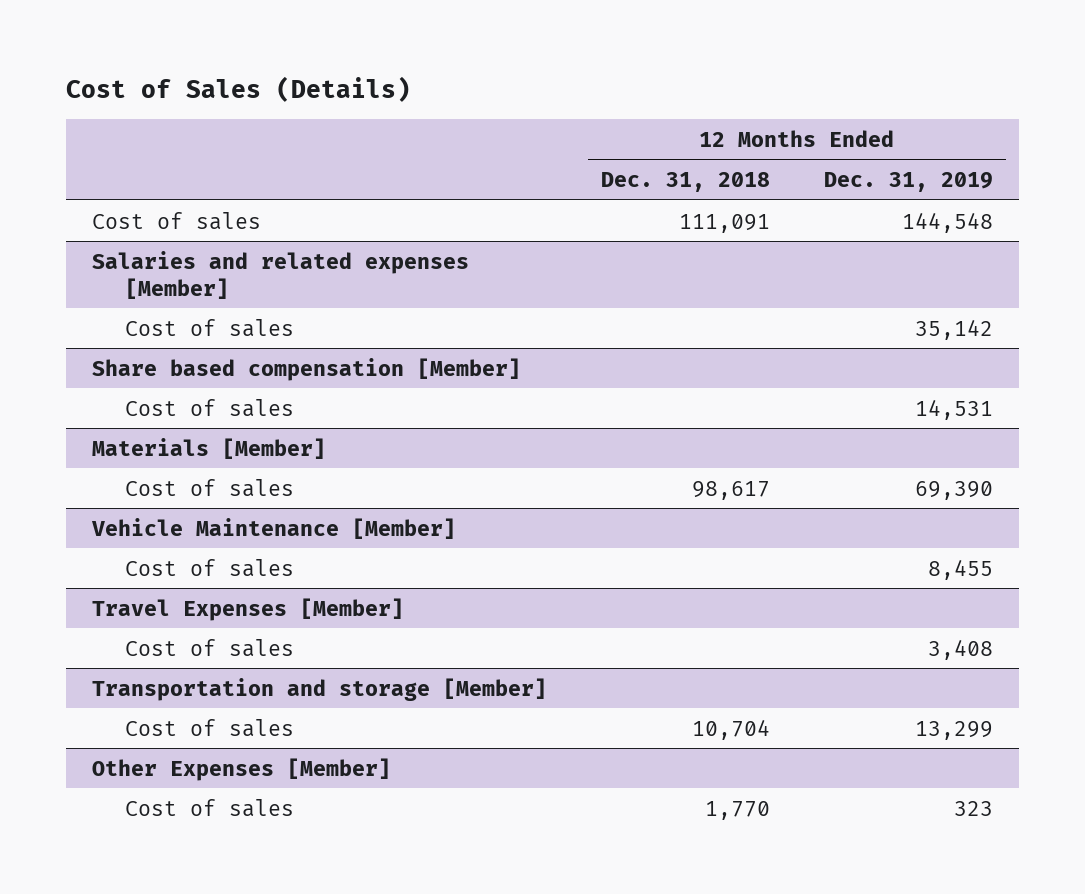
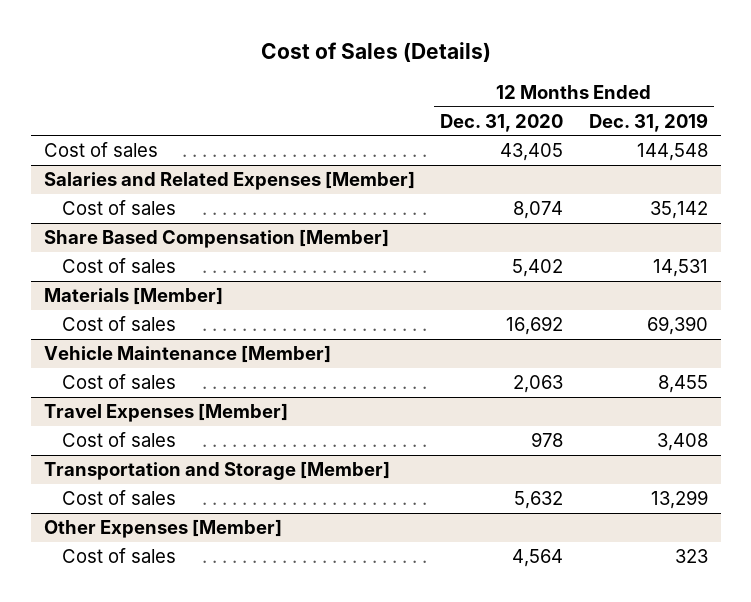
- | 12 Months Ended Dec. 31, 2018 | 12 Months Ended Dec. 31, 2019
+ | 12 Months Ended Dec. 31, 2020 | 12 Months Ended Dec. 31, 2019
- Salaries and related expenses [Member]
+ Salaries and Related Expenses [Member]
- Share based compensation [Member]
+ Share Based Compensation [Member]
- Transportation and storage [Member]
+ Transportation and Storage [Member]

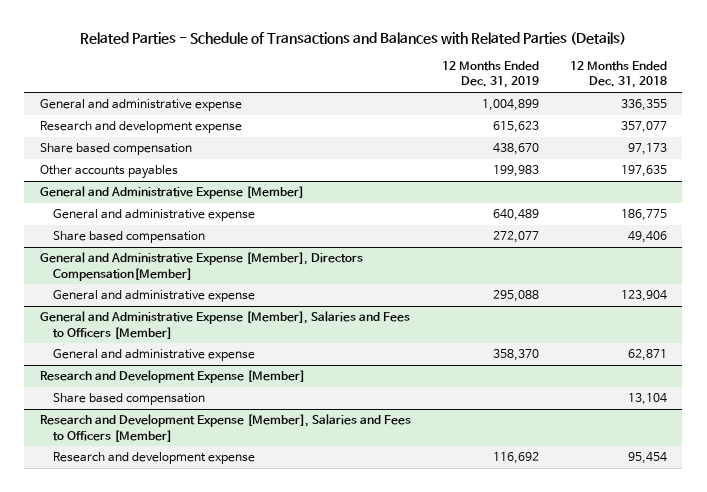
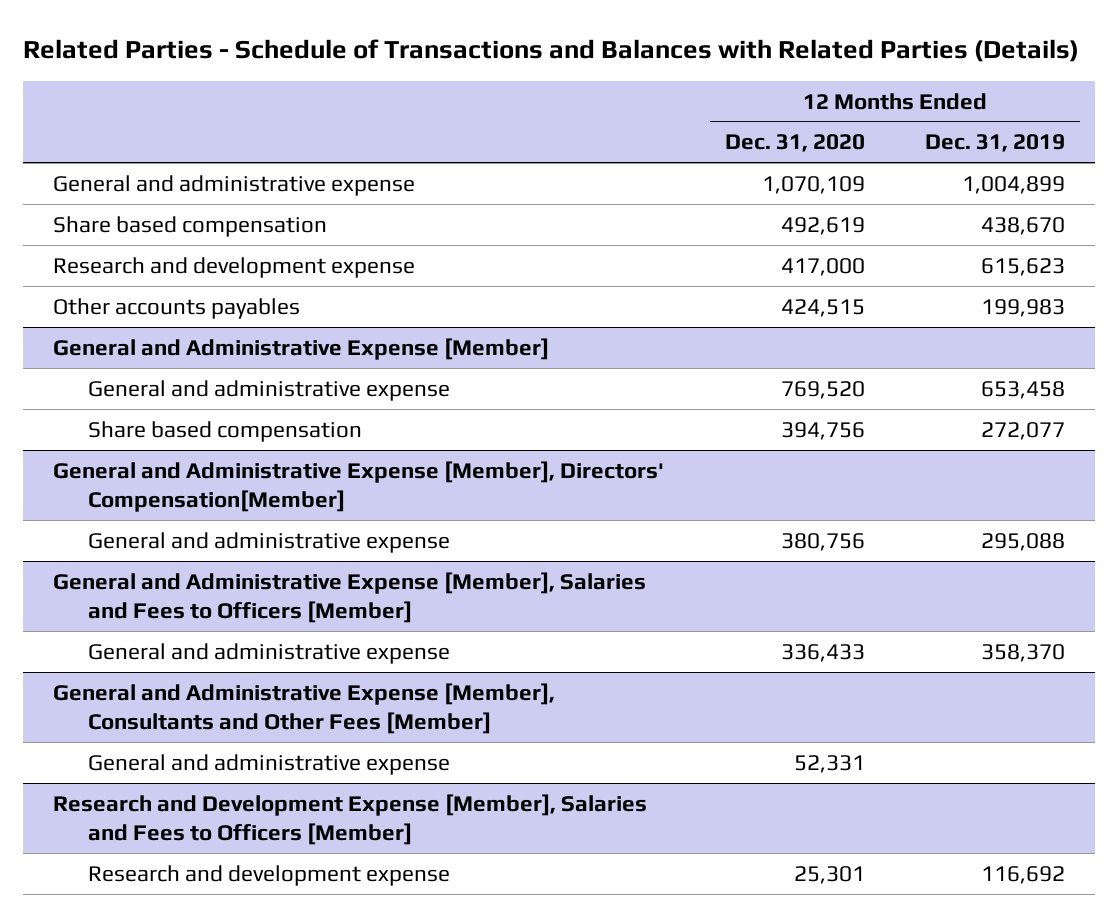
- | 12 Months Ended Dec. 31, 2019 | 12 Months Ended Dec. 31, 2018
+ | 12 Months Ended Dec. 31, 2020 | 12 Months Ended Dec. 31, 2019
moved down: Research and development expense | 417,000 | 615,623
@ General and Administrative Expense [Member]
- General and administrative expense | 640,489 | 186,775
+ General and administrative expense | 769,520 | 653,458
- General and Administrative Expense [Member], Directors Compensation[Member]
+ General and Administrative Expense [Member], Directors' Compensation[Member]
- Research and Development Expense [Member]
- Share based compensation | | 13,104
+ General and Administrative Expense [Member], Consultants and Other Fees [Member]
+ General and administrative expense | 52,331 |

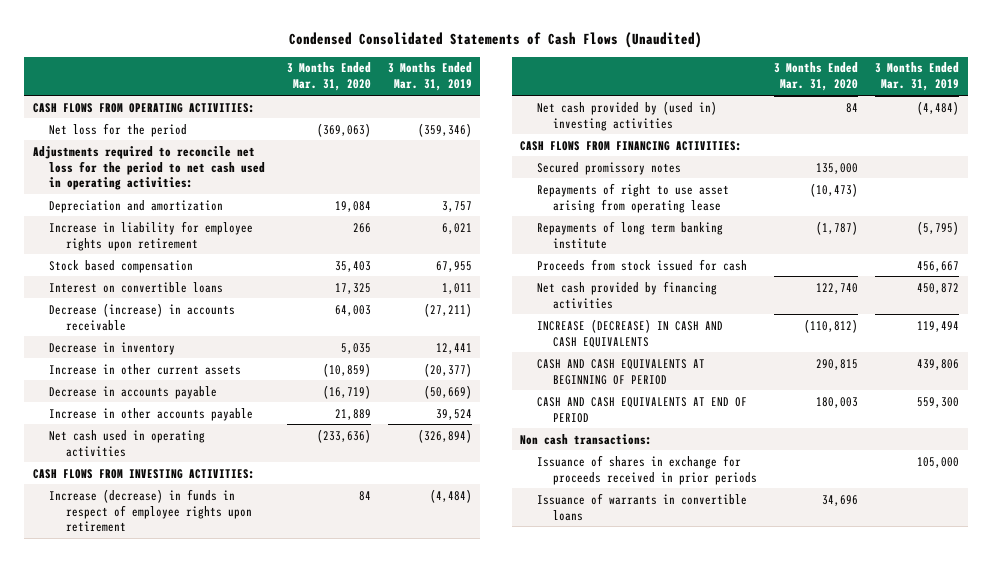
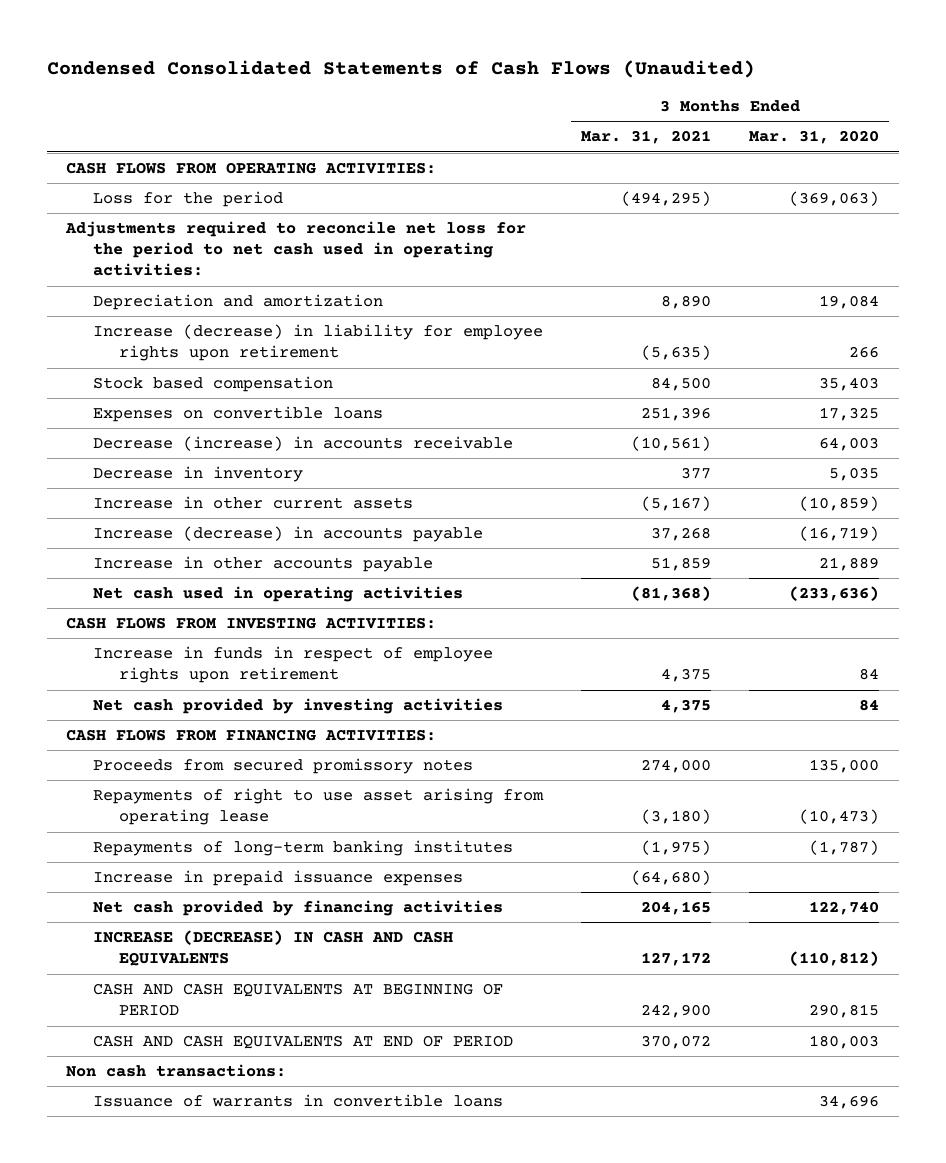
- | 3 Months Ended Mar. 31, 2020 | 3 Months Ended Mar. 31, 2019
+ | 3 Months Ended Mar. 31, 2021 | 3 Months Ended Mar. 31, 2020
- Net loss for the period | (369,063) | (359,346)
+ Loss for the period | (494,295) | (369,063)
- Increase in liability for employee rights upon retirement | 266 | 6,021
+ Increase (decrease) in liability for employee rights upon retirement | (5,635) | 266
- Interest on convertible loans | 17,325 | 1,011
+ Expenses on convertible loans | 251,396 | 17,325
- Decrease in accounts payable | (16,719) | (50,669)
+ Increase (decrease) in accounts payable | 37,268 | (16,719)
- Increase (decrease) in funds in respect of employee rights upon retirement | 84 | (4,484)
- Net cash provided by (used in) investing activities | 84 | (4,484)
+ Increase in funds in respect of employee rights upon retirement | 4,375 | 84
+ Net cash provided by investing activities | 4,375 | 84
- Secured promissory notes | 135,000 |
+ Proceeds from secured promissory notes | 274,000 | 135,000
- Repayments of long term banking institute | (1,787) | (5,795)
- Proceeds from stock issued for cash | | 456,667
+ Repayments of long-term banking institutes | (1,975) | (1,787)
+ Increase in prepaid issuance expenses | (64,680) |
- Issuance of shares in exchange for proceeds received in prior periods | | 105,000

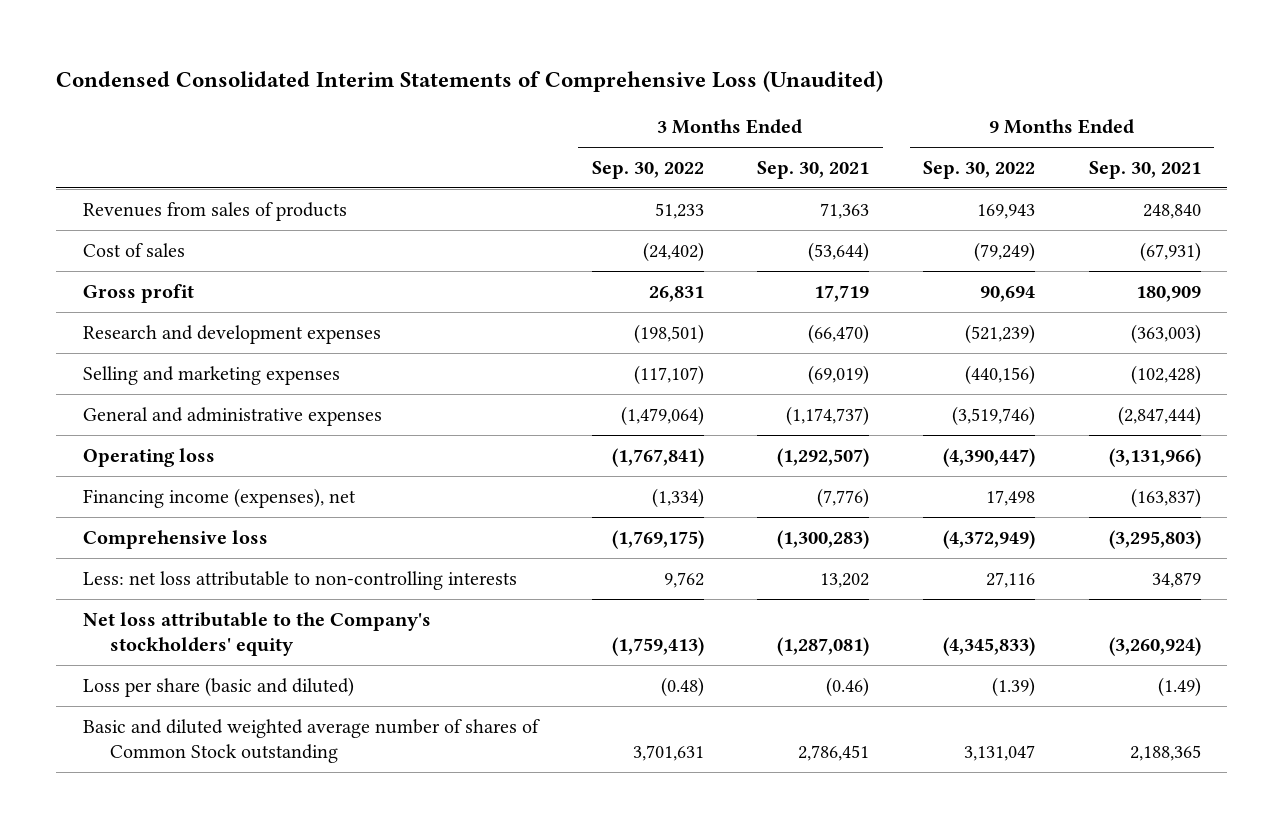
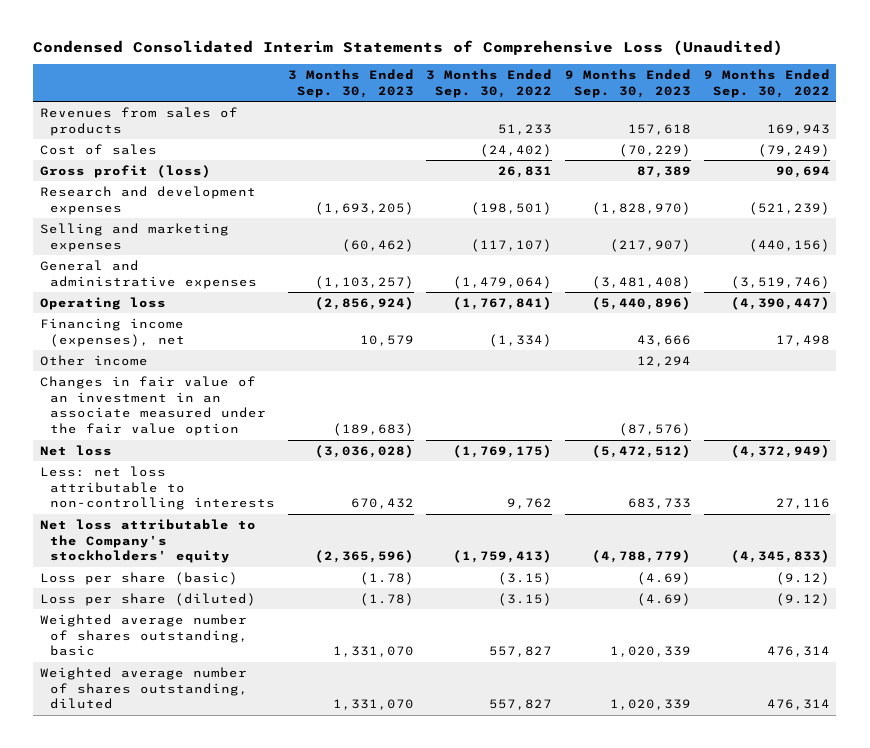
- | 3 Months Ended Sep. 30, 2022 | 3 Months Ended Sep. 30, 2021 | 9 Months Ended Sep. 30, 2022 | 9 Months Ended Sep. 30, 2021
+ | 3 Months Ended Sep. 30, 2023 | 3 Months Ended Sep. 30, 2022 | 9 Months Ended Sep. 30, 2023 | 9 Months Ended Sep. 30, 2022
- Gross profit | 26,831 | 17,719 | 90,694 | 180,909
+ Gross profit (loss) | | 26,831 | 87,389 | 90,694
- Comprehensive loss | (1,769,175) | (1,300,283) | (4,372,949) | (3,295,803)
+ Other income | | | 12,294 |
+ Changes in fair value of an investment in an associate measured under the fair value option | (189,683) | | (87,576) |
+ Net loss | (3,036,028) | (1,769,175) | (5,472,512) | (4,372,949)
- Loss per share (basic and diluted) | (0.48) | (0.46) | (1.39) | (1.49)
- Basic and diluted weighted average number of shares of Common Stock outstanding | 3,701,631 | 2,786,451 | 3,131,047 | 2,188,365
+ Loss per share (basic) | (1.78) | (3.15) | (4.69) | (9.12)
+ Loss per share (diluted) | (1.78) | (3.15) | (4.69) | (9.12)
+ Weighted average number of shares outstanding, basic | 1,331,070 | 557,827 | 1,020,339 | 476,314
+ Weighted average number of shares outstanding, diluted | 1,331,070 | 557,827 | 1,020,339 | 476,314

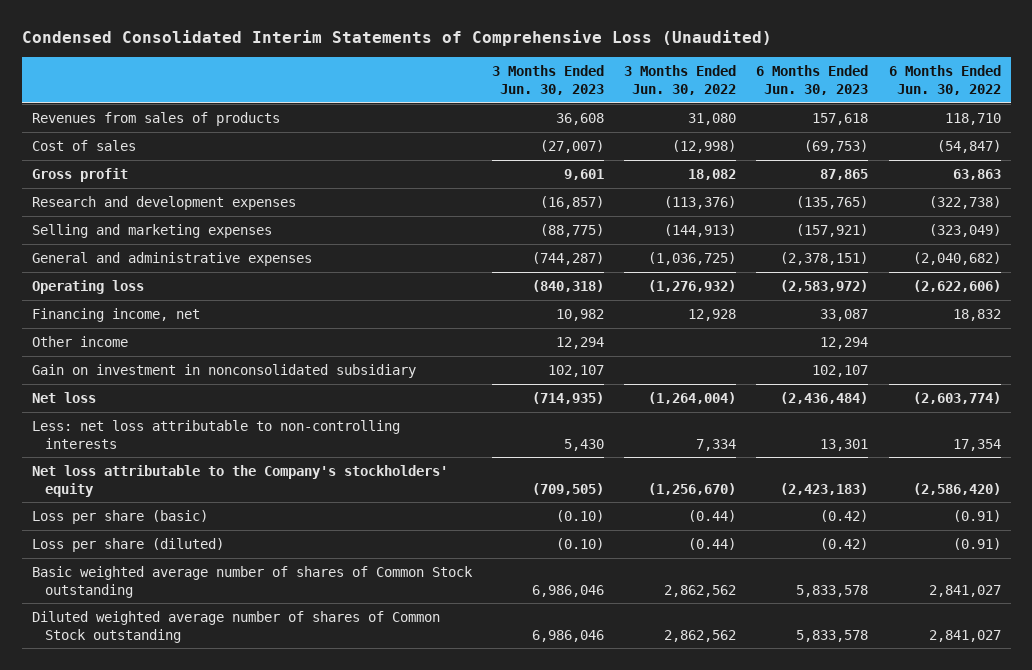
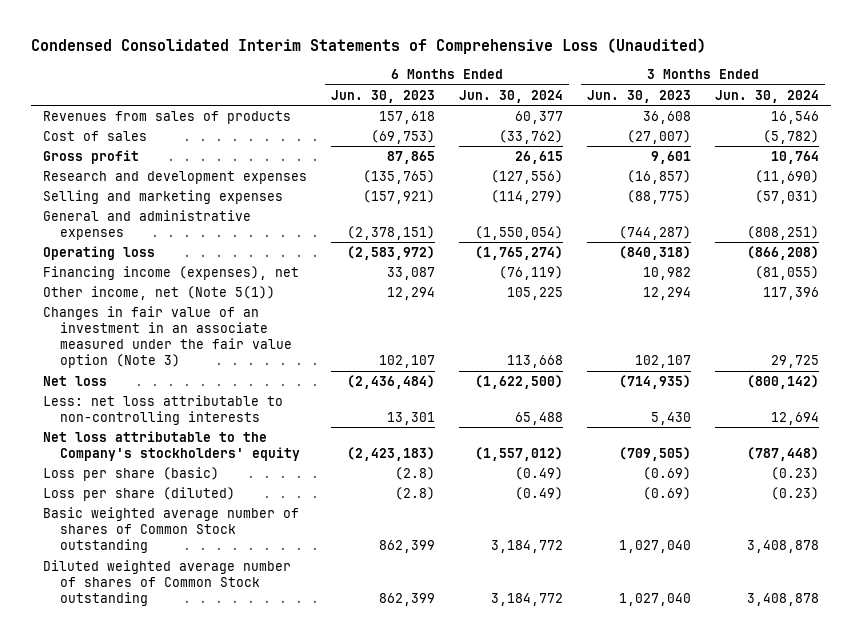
- | 3 Months Ended Jun. 30, 2023 | 3 Months Ended Jun. 30, 2022 | 6 Months Ended Jun. 30, 2023 | 6 Months Ended Jun. 30, 2022
+ | 6 Months Ended Jun. 30, 2023 | 6 Months Ended Jun. 30, 2024 | 3 Months Ended Jun. 30, 2023 | 3 Months Ended Jun. 30, 2024
- Financing income, net | 10,982 | 12,928 | 33,087 | 18,832
- Other income | 12,294 | | 12,294 |
- Gain on investment in nonconsolidated subsidiary | 102,107 | | 102,107 |
+ Financing income (expenses), net | 33,087 | (76,119) | 10,982 | (81,055)
+ Other income, net (Note 5(1)) | 12,294 | 105,225 | 12,294 | 117,396
+ Changes in fair value of an investment in an associate measured under the fair value option (Note 3) | 102,107 | 113,668 | 102,107 | 29,725
- Loss per share (basic) | (0.10) | (0.44) | (0.42) | (0.91)
- Loss per share (diluted) | (0.10) | (0.44) | (0.42) | (0.91)
- Basic weighted average number of shares of Common Stock outstanding | 6,986,046 | 2,862,562 | 5,833,578 | 2,841,027
- Diluted weighted average number of shares of Common Stock outstanding | 6,986,046 | 2,862,562 | 5,833,578 | 2,841,027
+ Loss per share (basic) | (2.8) | (0.49) | (0.69) | (0.23)
+ Loss per share (diluted) | (2.8) | (0.49) | (0.69) | (0.23)
+ Basic weighted average number of shares of Common Stock outstanding | 862,399 | 3,184,772 | 1,027,040 | 3,408,878
+ Diluted weighted average number of shares of Common Stock outstanding | 862,399 | 3,184,772 | 1,027,040 | 3,408,878

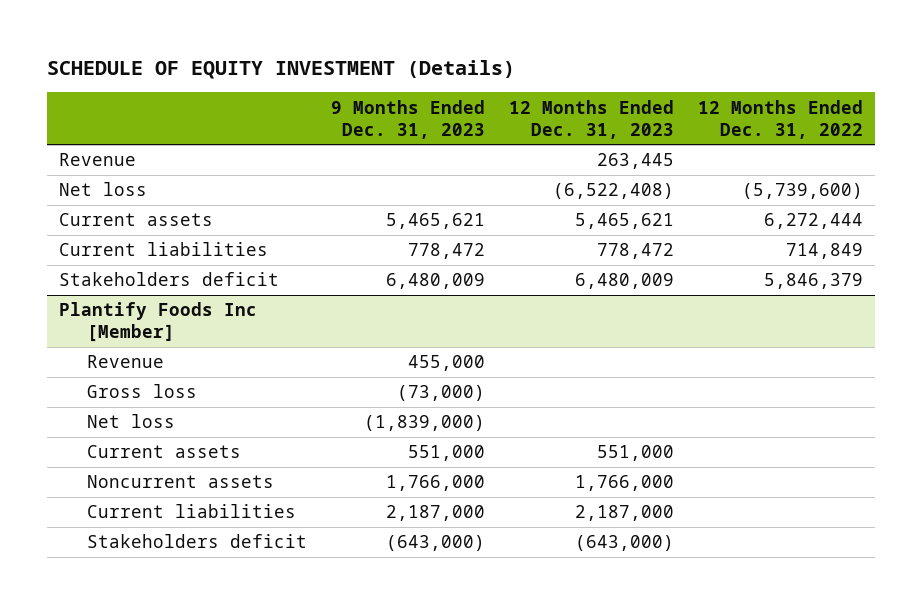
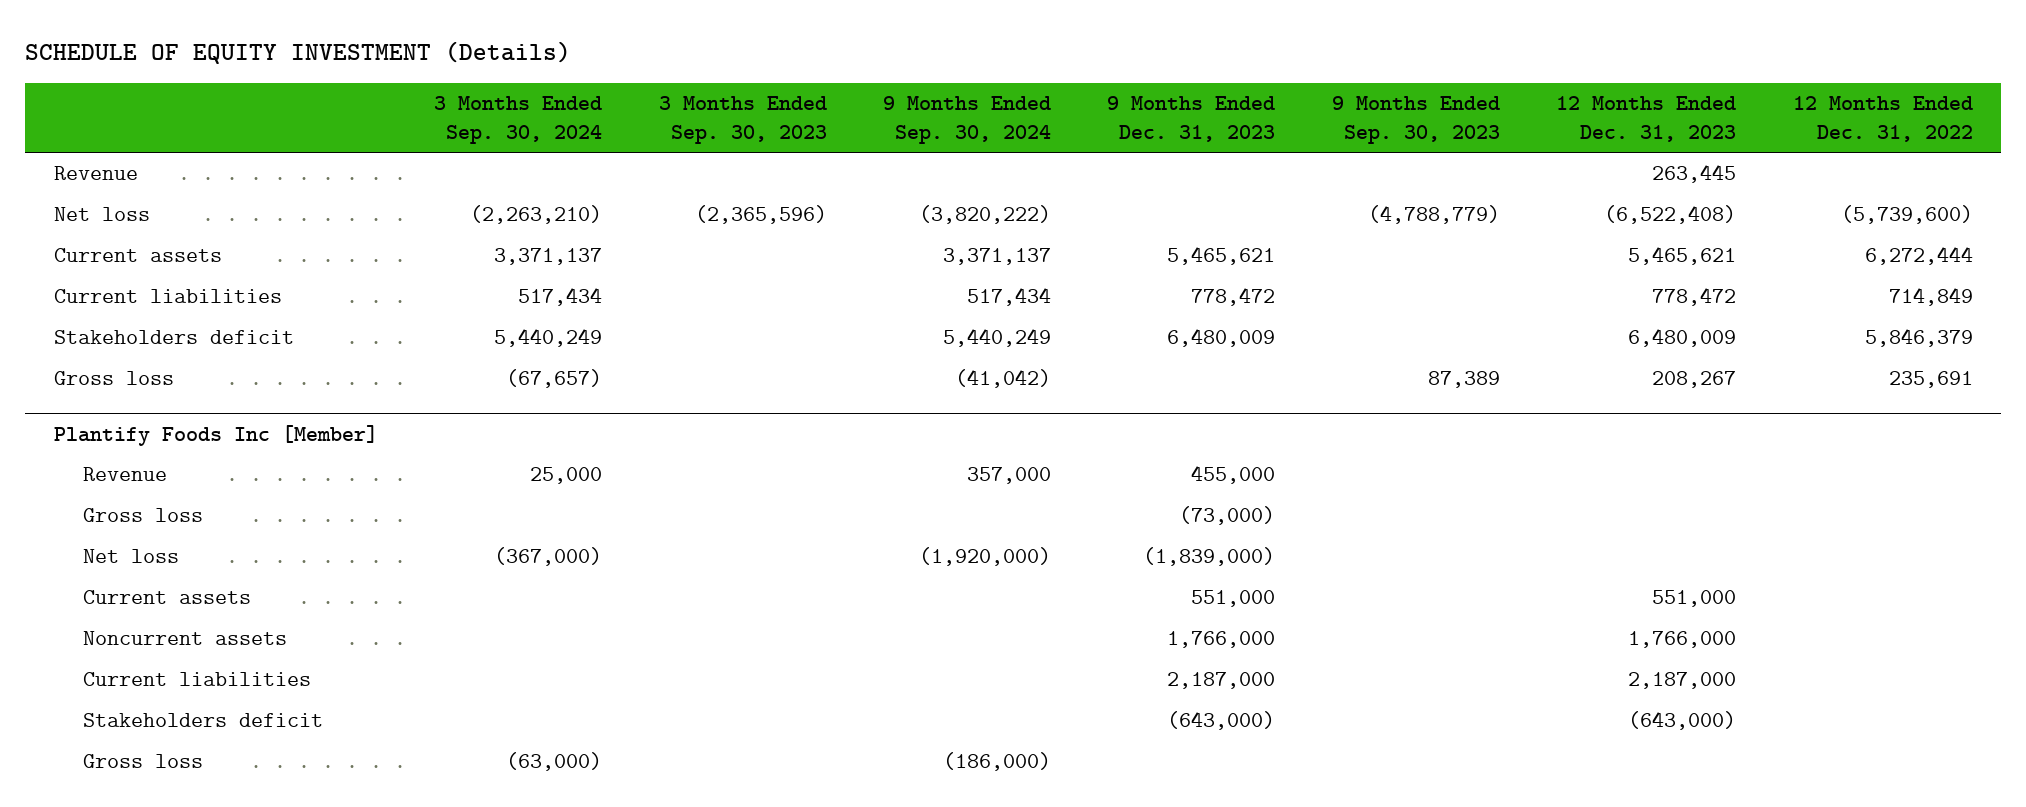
- | 9 Months Ended Dec. 31, 2023 | 12 Months Ended Dec. 31, 2023 | 12 Months Ended Dec. 31, 2022
+ | 3 Months Ended Sep. 30, 2024 | 3 Months Ended Sep. 30, 2023 | 9 Months Ended Sep. 30, 2024 | 9 Months Ended Dec. 31, 2023 | 9 Months Ended Sep. 30, 2023 | 12 Months Ended Dec. 31, 2023 | 12 Months Ended Dec. 31, 2022
+ Gross loss | (67,657) | | (41,042) | | 87,389 | 208,267 | 235,691
@ Plantify Foods Inc [Member]
+ Gross loss | (63,000) | | (186,000) | | | |

